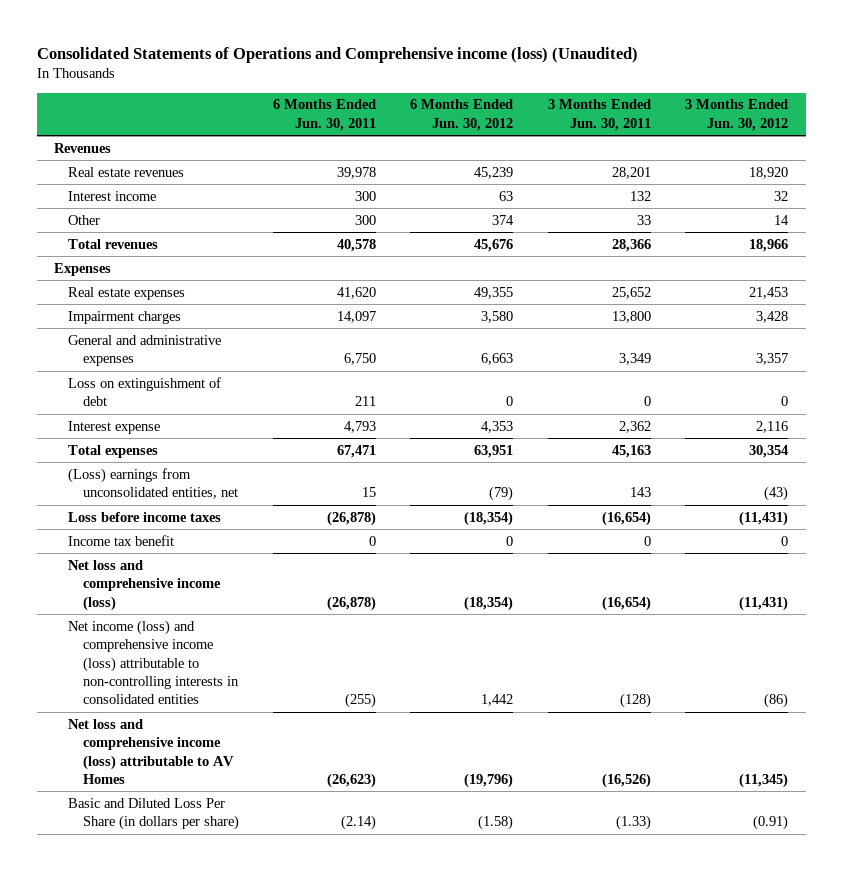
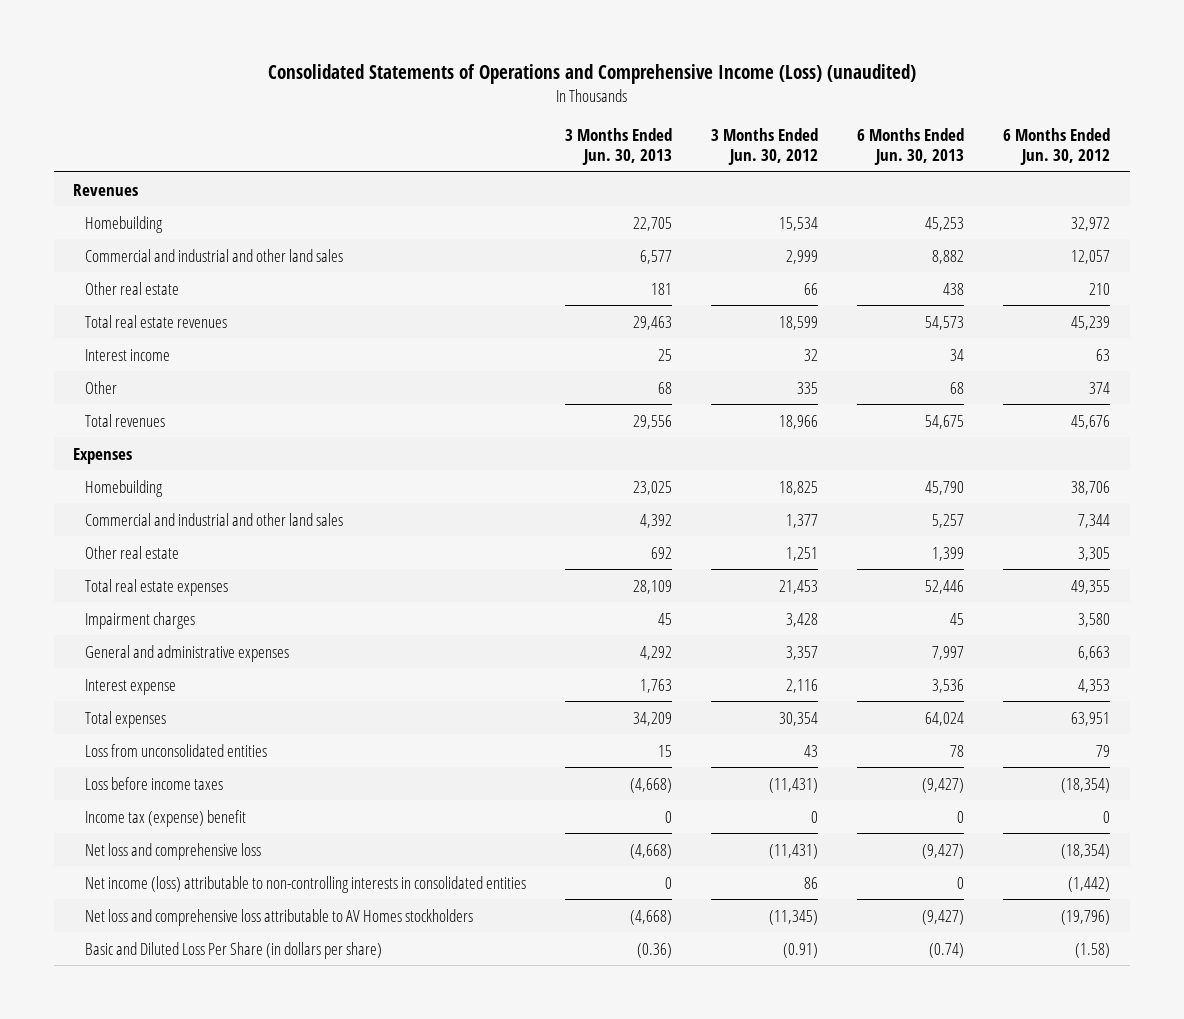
- Consolidated Statements of Operations and Comprehensive income (loss) (Unaudited)
+ Consolidated Statements of Operations and Comprehensive Income (Loss) (unaudited)
- | 6 Months Ended Jun. 30, 2011 | 6 Months Ended Jun. 30, 2012 | 3 Months Ended Jun. 30, 2011 | 3 Months Ended Jun. 30, 2012
+ | 3 Months Ended Jun. 30, 2013 | 3 Months Ended Jun. 30, 2012 | 6 Months Ended Jun. 30, 2013 | 6 Months Ended Jun. 30, 2012
- Real estate revenues | 39,978 | 45,239 | 28,201 | 18,920
+ Homebuilding | 22,705 | 15,534 | 45,253 | 32,972
+ Commercial and industrial and other land sales | 6,577 | 2,999 | 8,882 | 12,057
+ Other real estate | 181 | 66 | 438 | 210
+ Total real estate revenues | 29,463 | 18,599 | 54,573 | 45,239
- Other | 300 | 374 | 33 | 14
+ Other | 68 | 335 | 68 | 374
- Real estate expenses | 41,620 | 49,355 | 25,652 | 21,453
+ Homebuilding | 23,025 | 18,825 | 45,790 | 38,706
+ Commercial and industrial and other land sales | 4,392 | 1,377 | 5,257 | 7,344
+ Other real estate | 692 | 1,251 | 1,399 | 3,305
+ Total real estate expenses | 28,109 | 21,453 | 52,446 | 49,355
- Loss on extinguishment of debt | 211 | 0 | 0 | 0
- (Loss) earnings from unconsolidated entities, net | 15 | (79) | 143 | (43)
+ Loss from unconsolidated entities | 15 | 43 | 78 | 79
- Income tax benefit | 0 | 0 | 0 | 0
- Net loss and comprehensive income (loss) | (26,878) | (18,354) | (16,654) | (11,431)
- Net income (loss) and comprehensive income (loss) attributable to non-controlling interests in consolidated entities | (255) | 1,442 | (128) | (86)
- Net loss and comprehensive income (loss) attributable to AV Homes | (26,623) | (19,796) | (16,526) | (11,345)
+ Income tax (expense) benefit | 0 | 0 | 0 | 0
+ Net loss and comprehensive loss | (4,668) | (11,431) | (9,427) | (18,354)
+ Net income (loss) attributable to non-controlling interests in consolidated entities | 0 | 86 | 0 | (1,442)
+ Net loss and comprehensive loss attributable to AV Homes stockholders | (4,668) | (11,345) | (9,427) | (19,796)

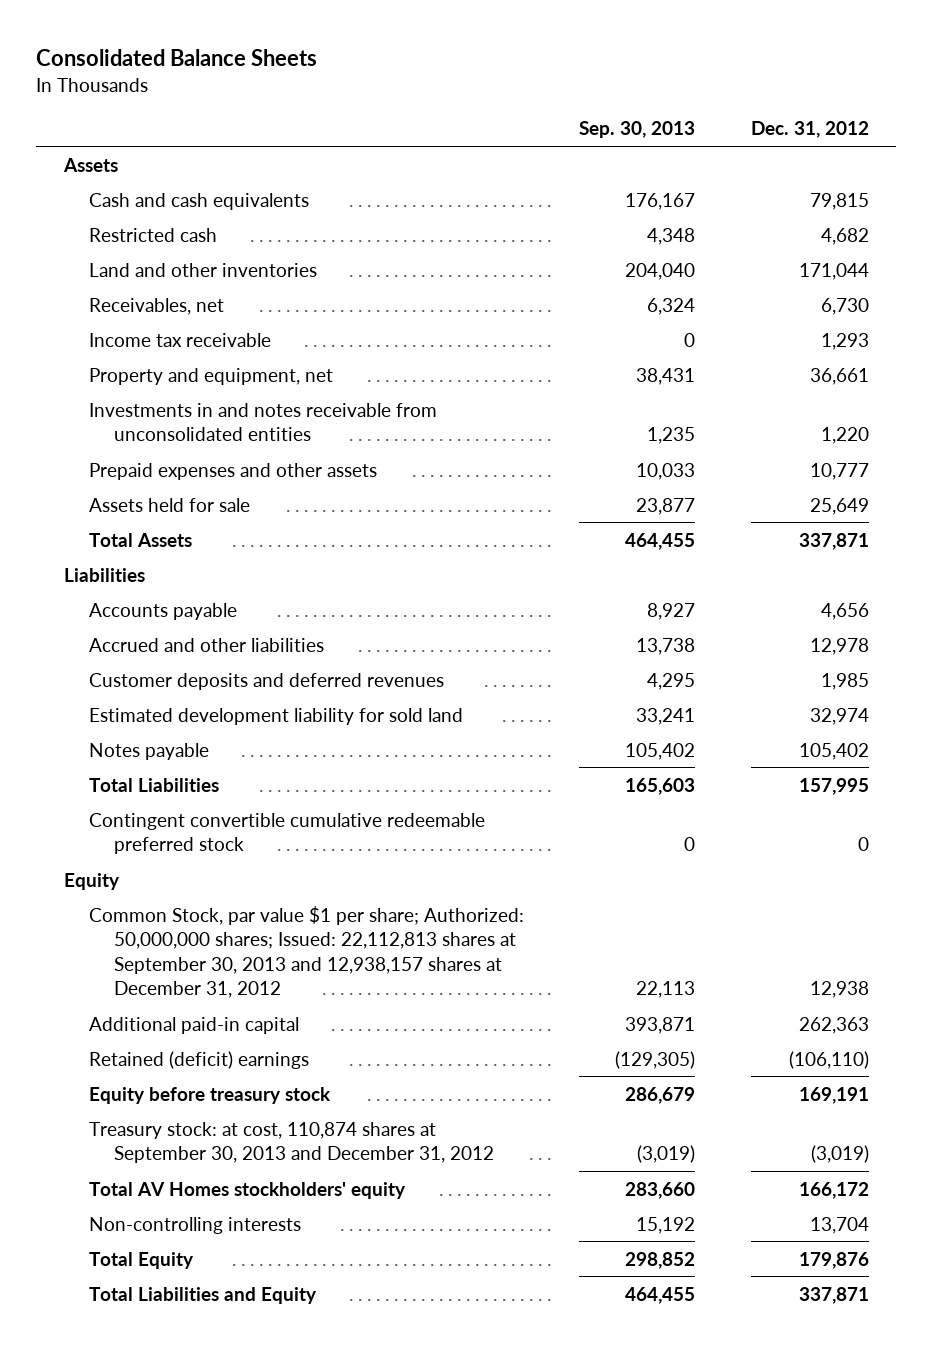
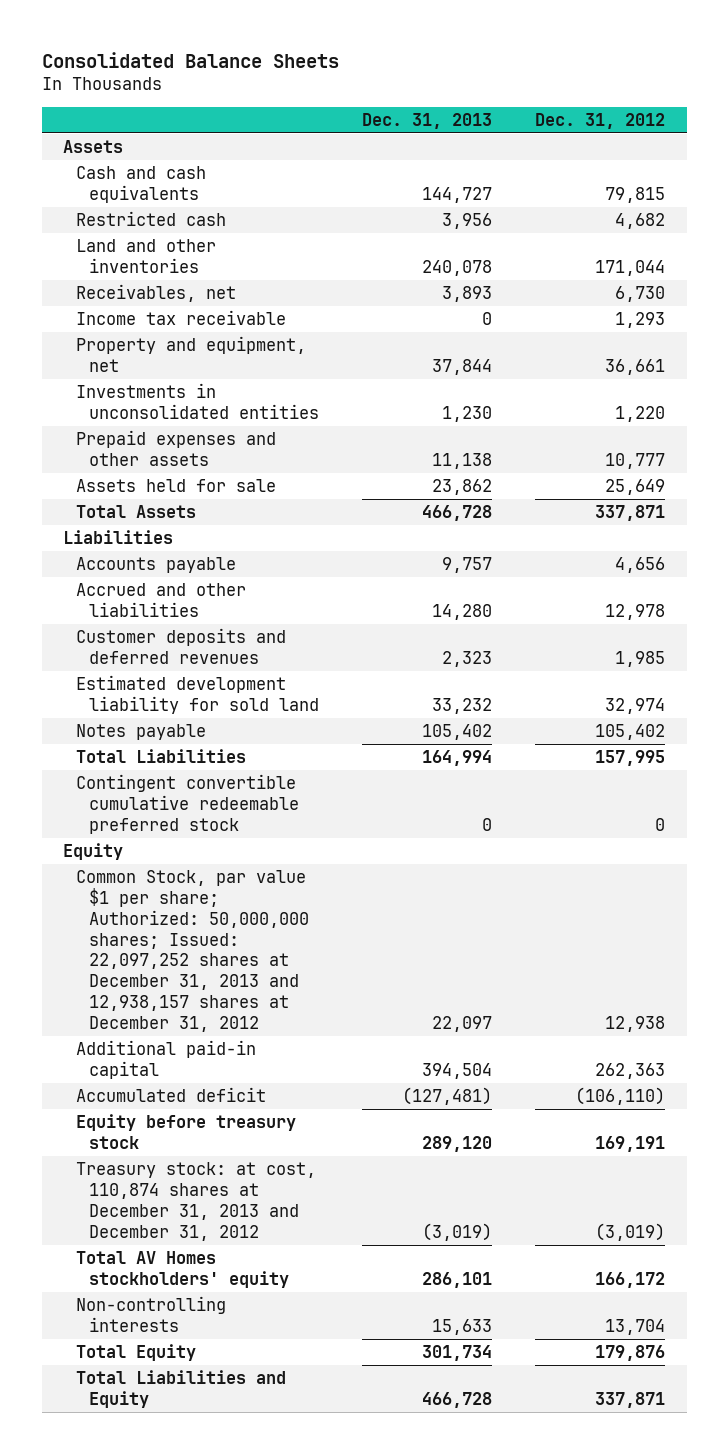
- | Sep. 30, 2013 | Dec. 31, 2012
+ | Dec. 31, 2013 | Dec. 31, 2012
- Investments in and notes receivable from unconsolidated entities | 1,235 | 1,220
+ Investments in unconsolidated entities | 1,230 | 1,220
- Common Stock, par value $1 per share; Authorized: 50,000,000 shares; Issued: 22,112,813 shares at September 30, 2013 and 12,938,157 shares at December 31, 2012 | 22,113 | 12,938
+ Common Stock, par value $1 per share; Authorized: 50,000,000 shares; Issued: 22,097,252 shares at December 31, 2013 and 12,938,157 shares at December 31, 2012 | 22,097 | 12,938
- Retained (deficit) earnings | (129,305) | (106,110)
+ Accumulated deficit | (127,481) | (106,110)
- Treasury stock: at cost, 110,874 shares at September 30, 2013 and December 31, 2012 | (3,019) | (3,019)
+ Treasury stock: at cost, 110,874 shares at December 31, 2013 and December 31, 2012 | (3,019) | (3,019)

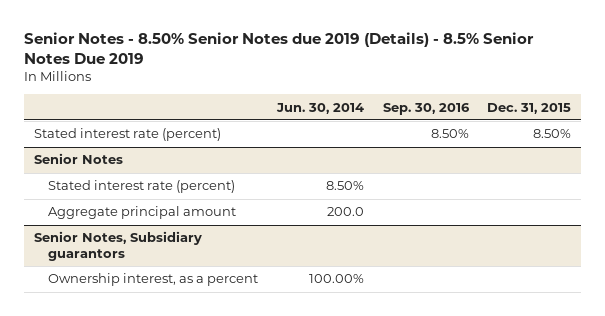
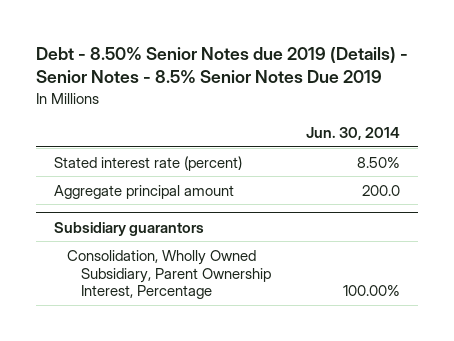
- Senior Notes - 8.50% Senior Notes due 2019 (Details) - 8.5% Senior Notes Due 2019
+ Debt - 8.50% Senior Notes due 2019 (Details) - Senior Notes - 8.5% Senior Notes Due 2019
- | Jun. 30, 2014 | Sep. 30, 2016 | Dec. 31, 2015
+ | Jun. 30, 2014
- Stated interest rate (percent) | | 8.50% | 8.50%
- Senior Notes
- Senior Notes, Subsidiary guarantors
- Ownership interest, as a percent | 100.00% | |
+ Subsidiary guarantors
+ Consolidation, Wholly Owned Subsidiary, Parent Ownership Interest, Percentage | 100.00%

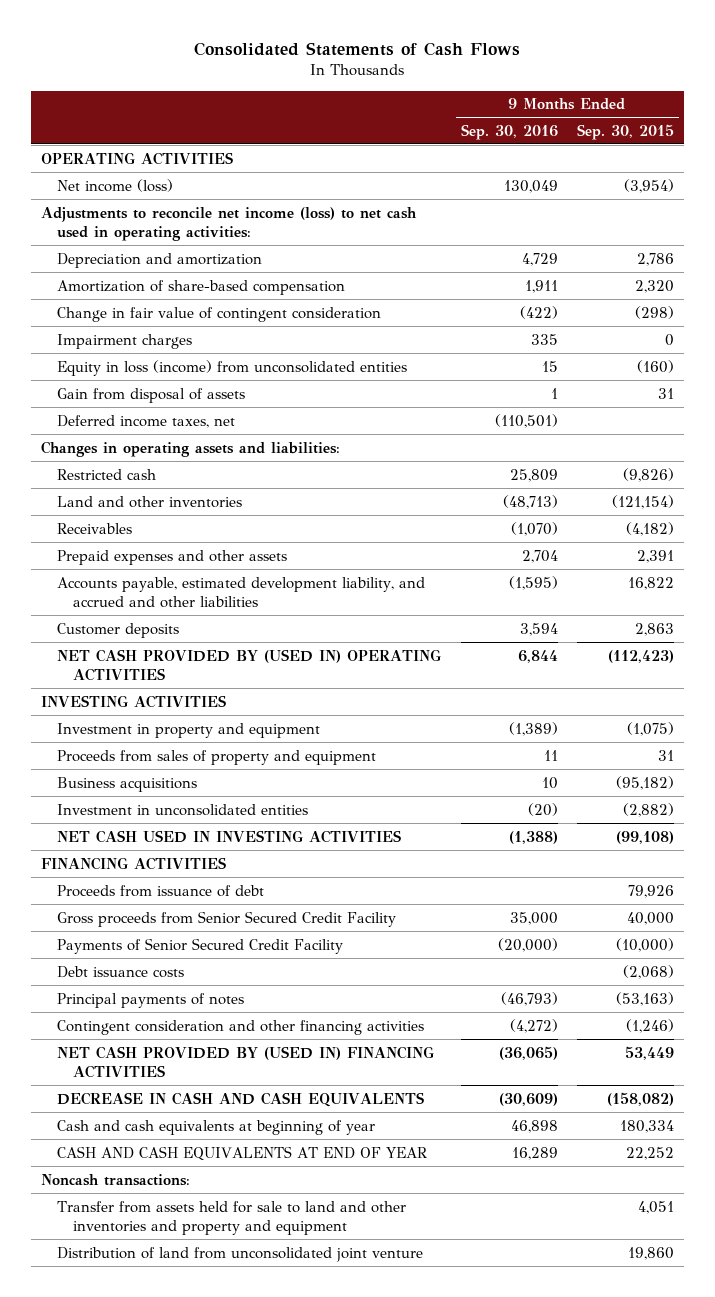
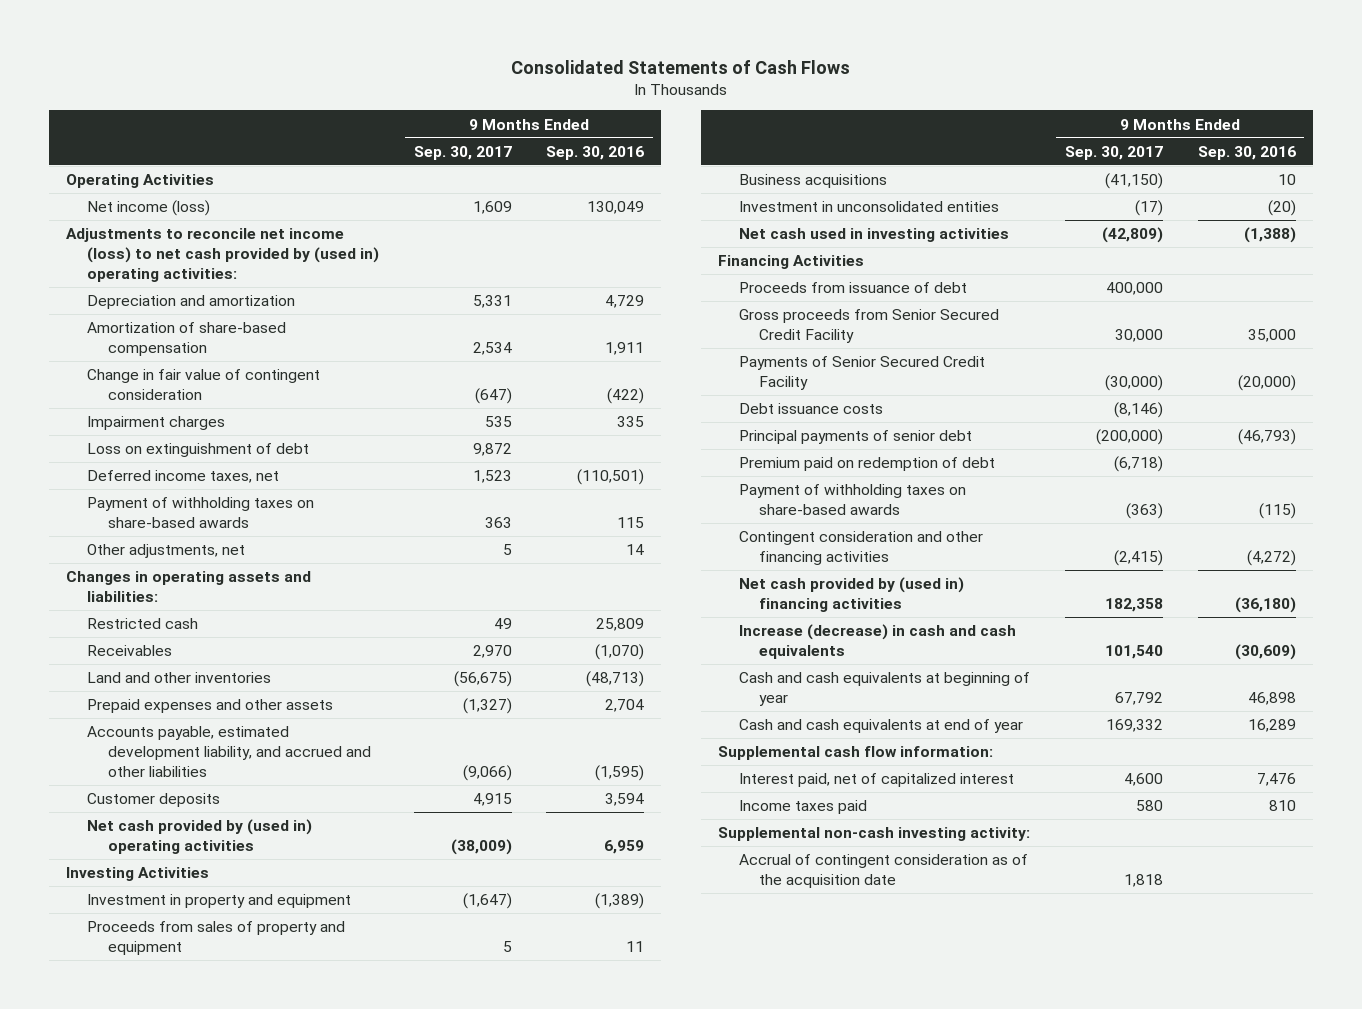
- | 9 Months Ended Sep. 30, 2016 | 9 Months Ended Sep. 30, 2015
+ | 9 Months Ended Sep. 30, 2017 | 9 Months Ended Sep. 30, 2016
- OPERATING ACTIVITIES
+ Operating Activities
- Adjustments to reconcile net income (loss) to net cash used in operating activities:
+ Adjustments to reconcile net income (loss) to net cash provided by (used in) operating activities:
- Equity in loss (income) from unconsolidated entities | 15 | (160)
- Gain from disposal of assets | 1 | 31
+ Loss on extinguishment of debt | 9,872 |
+ Payment of withholding taxes on share-based awards | 363 | 115
+ Other adjustments, net | 5 | 14
moved down: Land and other inventories | (56,675) | (48,713)
- NET CASH PROVIDED BY (USED IN) OPERATING ACTIVITIES | 6,844 | (112,423)
- INVESTING ACTIVITIES
+ Net cash provided by (used in) operating activities | (38,009) | 6,959
+ Investing Activities
- NET CASH USED IN INVESTING ACTIVITIES | (1,388) | (99,108)
- FINANCING ACTIVITIES
+ Net cash used in investing activities | (42,809) | (1,388)
+ Financing Activities
- Principal payments of notes | (46,793) | (53,163)
+ Principal payments of senior debt | (200,000) | (46,793)
+ Premium paid on redemption of debt | (6,718) |
+ Payment of withholding taxes on share-based awards | (363) | (115)
- NET CASH PROVIDED BY (USED IN) FINANCING ACTIVITIES | (36,065) | 53,449
- DECREASE IN CASH AND CASH EQUIVALENTS | (30,609) | (158,082)
+ Net cash provided by (used in) financing activities | 182,358 | (36,180)
+ Increase (decrease) in cash and cash equivalents | 101,540 | (30,609)
- CASH AND CASH EQUIVALENTS AT END OF YEAR | 16,289 | 22,252
- Noncash transactions:
- Transfer from assets held for sale to land and other inventories and property and equipment | | 4,051
- Distribution of land from unconsolidated joint venture | | 19,860
+ Cash and cash equivalents at end of year | 169,332 | 16,289
+ Supplemental cash flow information:
+ Interest paid, net of capitalized interest | 4,600 | 7,476
+ Income taxes paid | 580 | 810
+ Supplemental non-cash investing activity:
+ Accrual of contingent consideration as of the acquisition date | 1,818 |

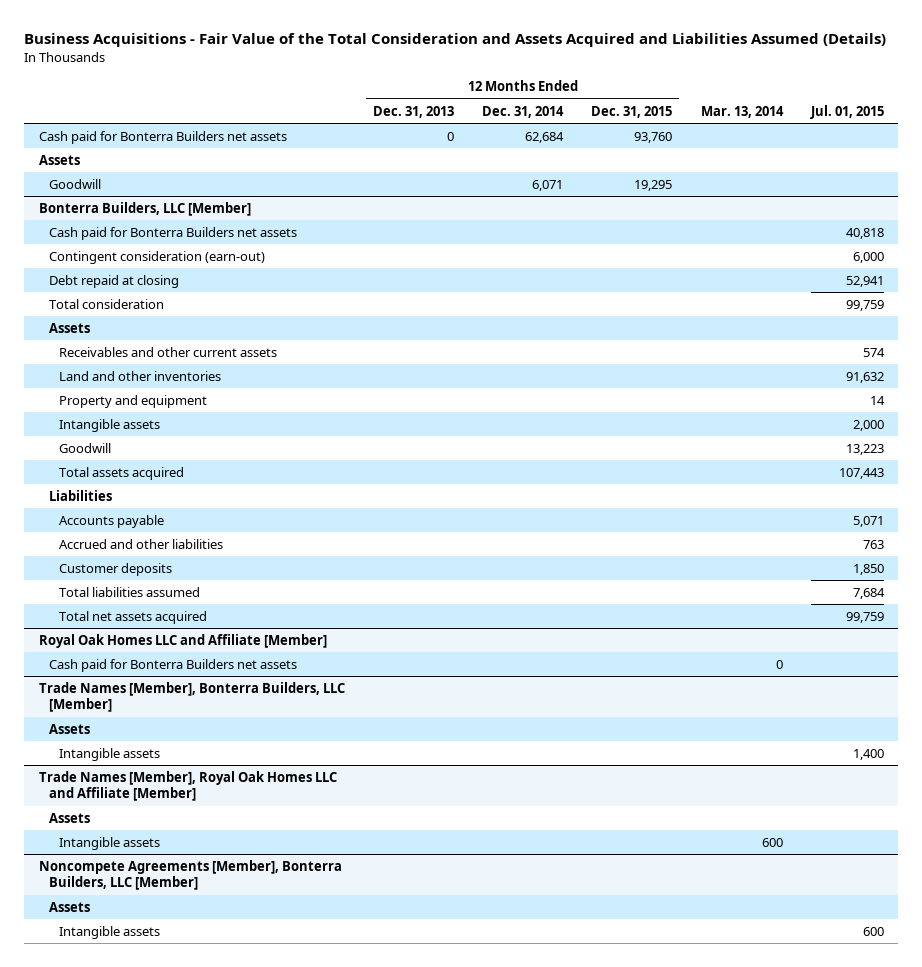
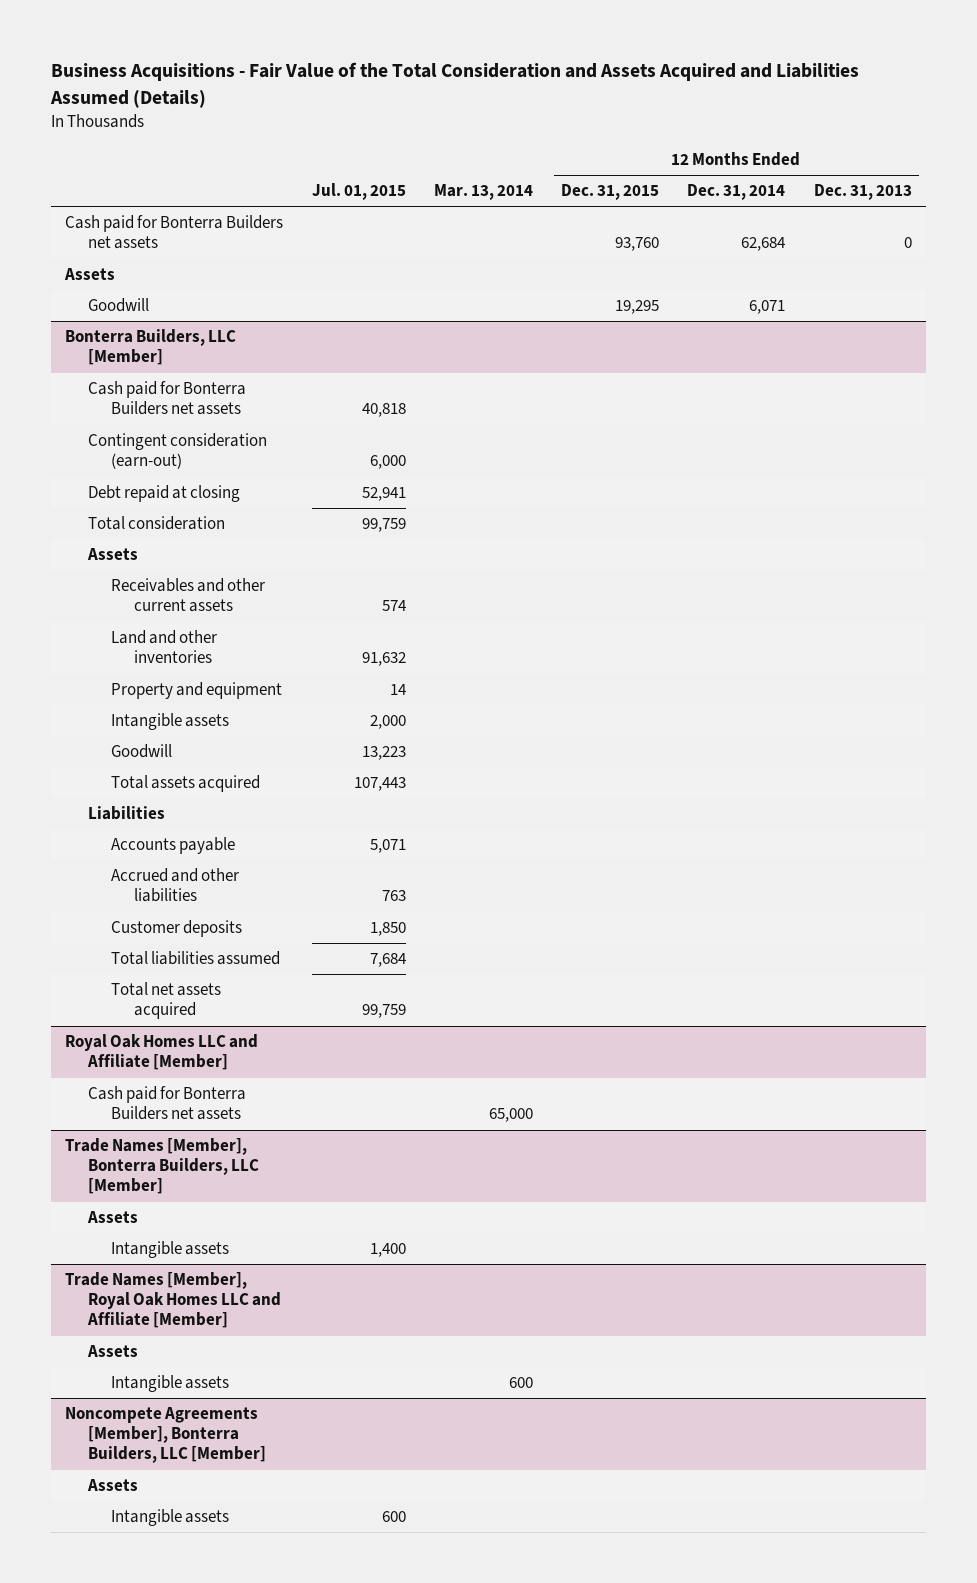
- | 12 Months Ended Dec. 31, 2013 | 12 Months Ended Dec. 31, 2014 | 12 Months Ended Dec. 31, 2015 | Mar. 13, 2014 | Jul. 01, 2015
+ | Jul. 01, 2015 | Mar. 13, 2014 | 12 Months Ended Dec. 31, 2015 | 12 Months Ended Dec. 31, 2014 | 12 Months Ended Dec. 31, 2013
@ Royal Oak Homes LLC and Affiliate [Member]
- Cash paid for Bonterra Builders net assets | | | | 0 |
+ Cash paid for Bonterra Builders net assets | | 65,000 | | |

